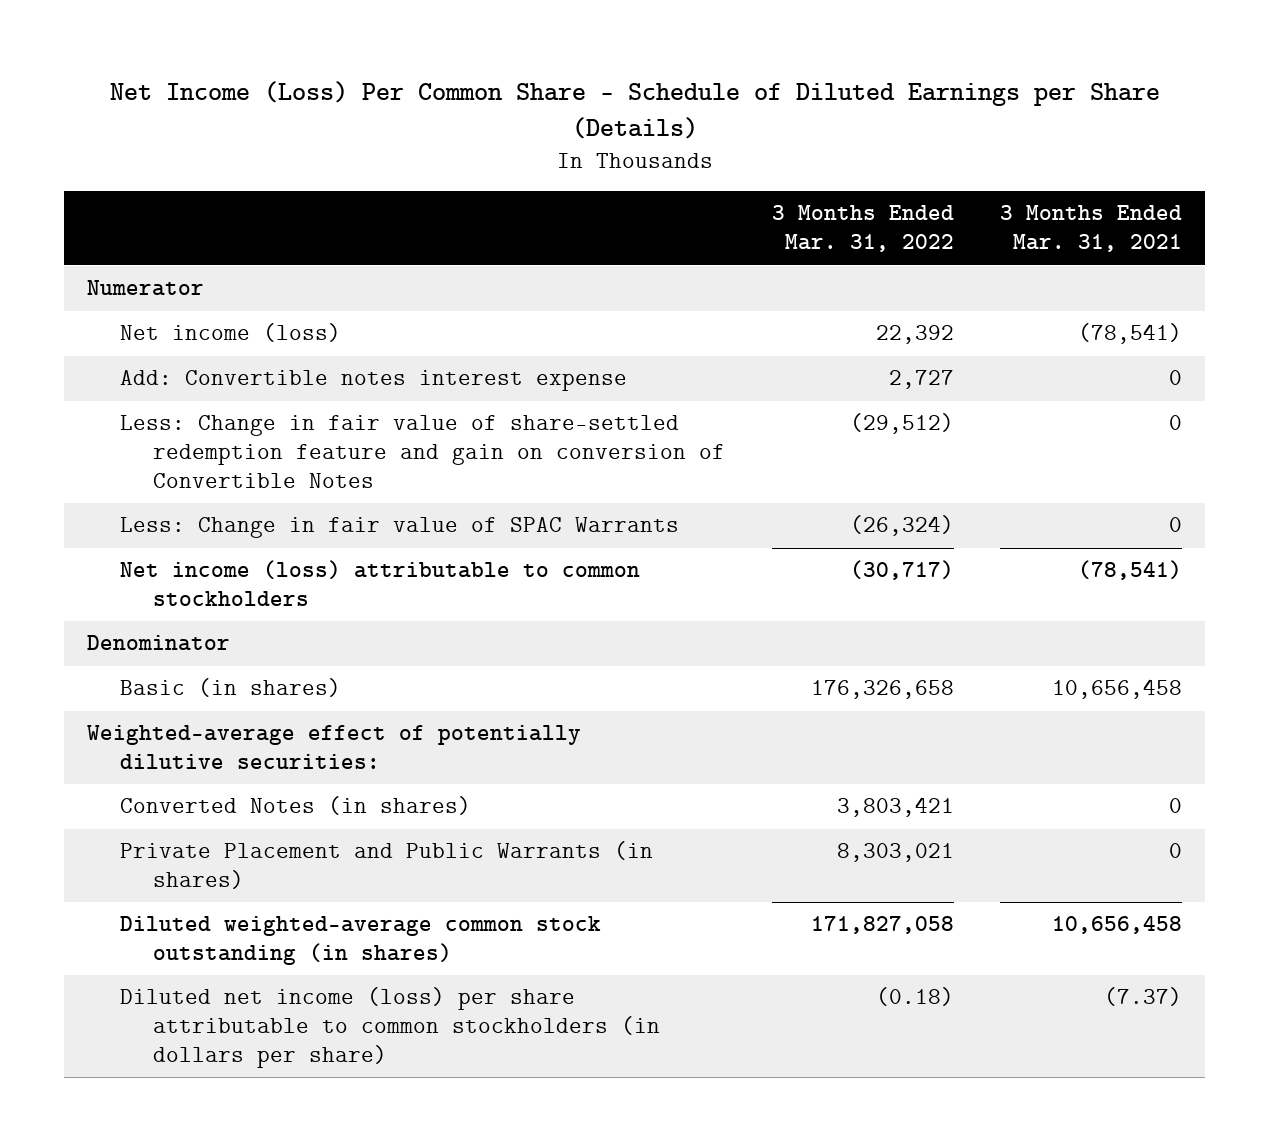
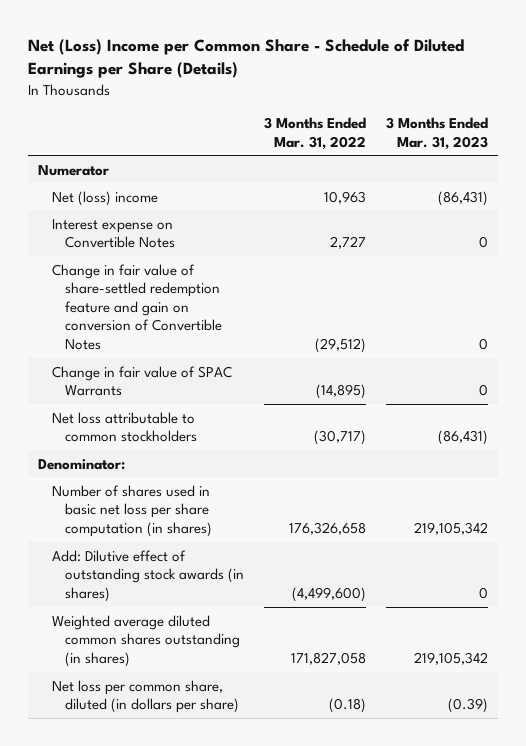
- Net Income (Loss) Per Common Share - Schedule of Diluted Earnings per Share (Details)
+ Net (Loss) Income per Common Share - Schedule of Diluted Earnings per Share (Details)
- | 3 Months Ended Mar. 31, 2022 | 3 Months Ended Mar. 31, 2021
+ | 3 Months Ended Mar. 31, 2022 | 3 Months Ended Mar. 31, 2023
- Net income (loss) | 22,392 | (78,541)
- Add: Convertible notes interest expense | 2,727 | 0
- Less: Change in fair value of share-settled redemption feature and gain on conversion of Convertible Notes | (29,512) | 0
- Less: Change in fair value of SPAC Warrants | (26,324) | 0
- Net income (loss) attributable to common stockholders | (30,717) | (78,541)
- Denominator
- Basic (in shares) | 176,326,658 | 10,656,458
- Weighted-average effect of potentially dilutive securities:
- Converted Notes (in shares) | 3,803,421 | 0
- Private Placement and Public Warrants (in shares) | 8,303,021 | 0
- Diluted weighted-average common stock outstanding (in shares) | 171,827,058 | 10,656,458
- Diluted net income (loss) per share attributable to common stockholders (in dollars per share) | (0.18) | (7.37)
+ Net (loss) income | 10,963 | (86,431)
+ Interest expense on Convertible Notes | 2,727 | 0
+ Change in fair value of share-settled redemption feature and gain on conversion of Convertible Notes | (29,512) | 0
+ Change in fair value of SPAC Warrants | (14,895) | 0
+ Net loss attributable to common stockholders | (30,717) | (86,431)
+ Denominator:
+ Number of shares used in basic net loss per share computation (in shares) | 176,326,658 | 219,105,342
+ Add: Dilutive effect of outstanding stock awards (in shares) | (4,499,600) | 0
+ Weighted average diluted common shares outstanding (in shares) | 171,827,058 | 219,105,342
+ Net loss per common share, diluted (in dollars per share) | (0.18) | (0.39)

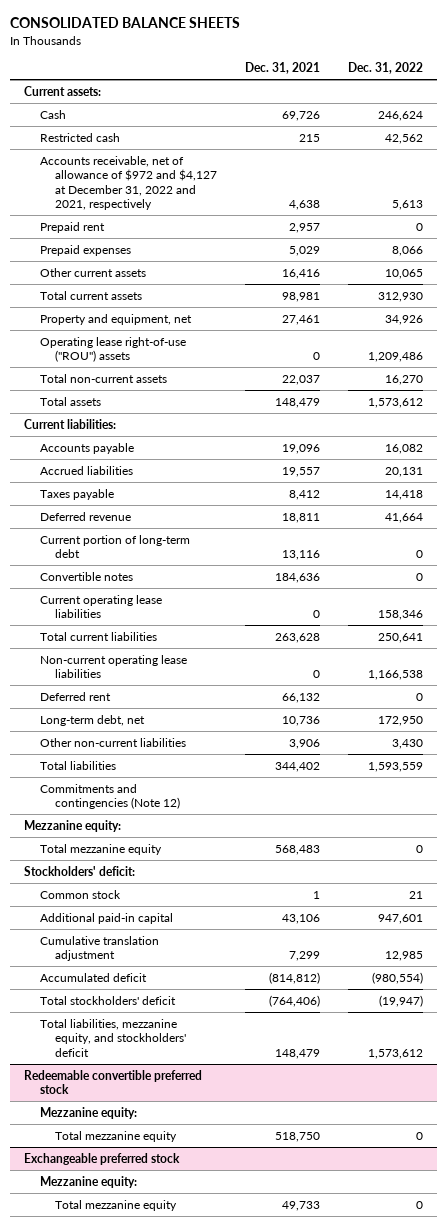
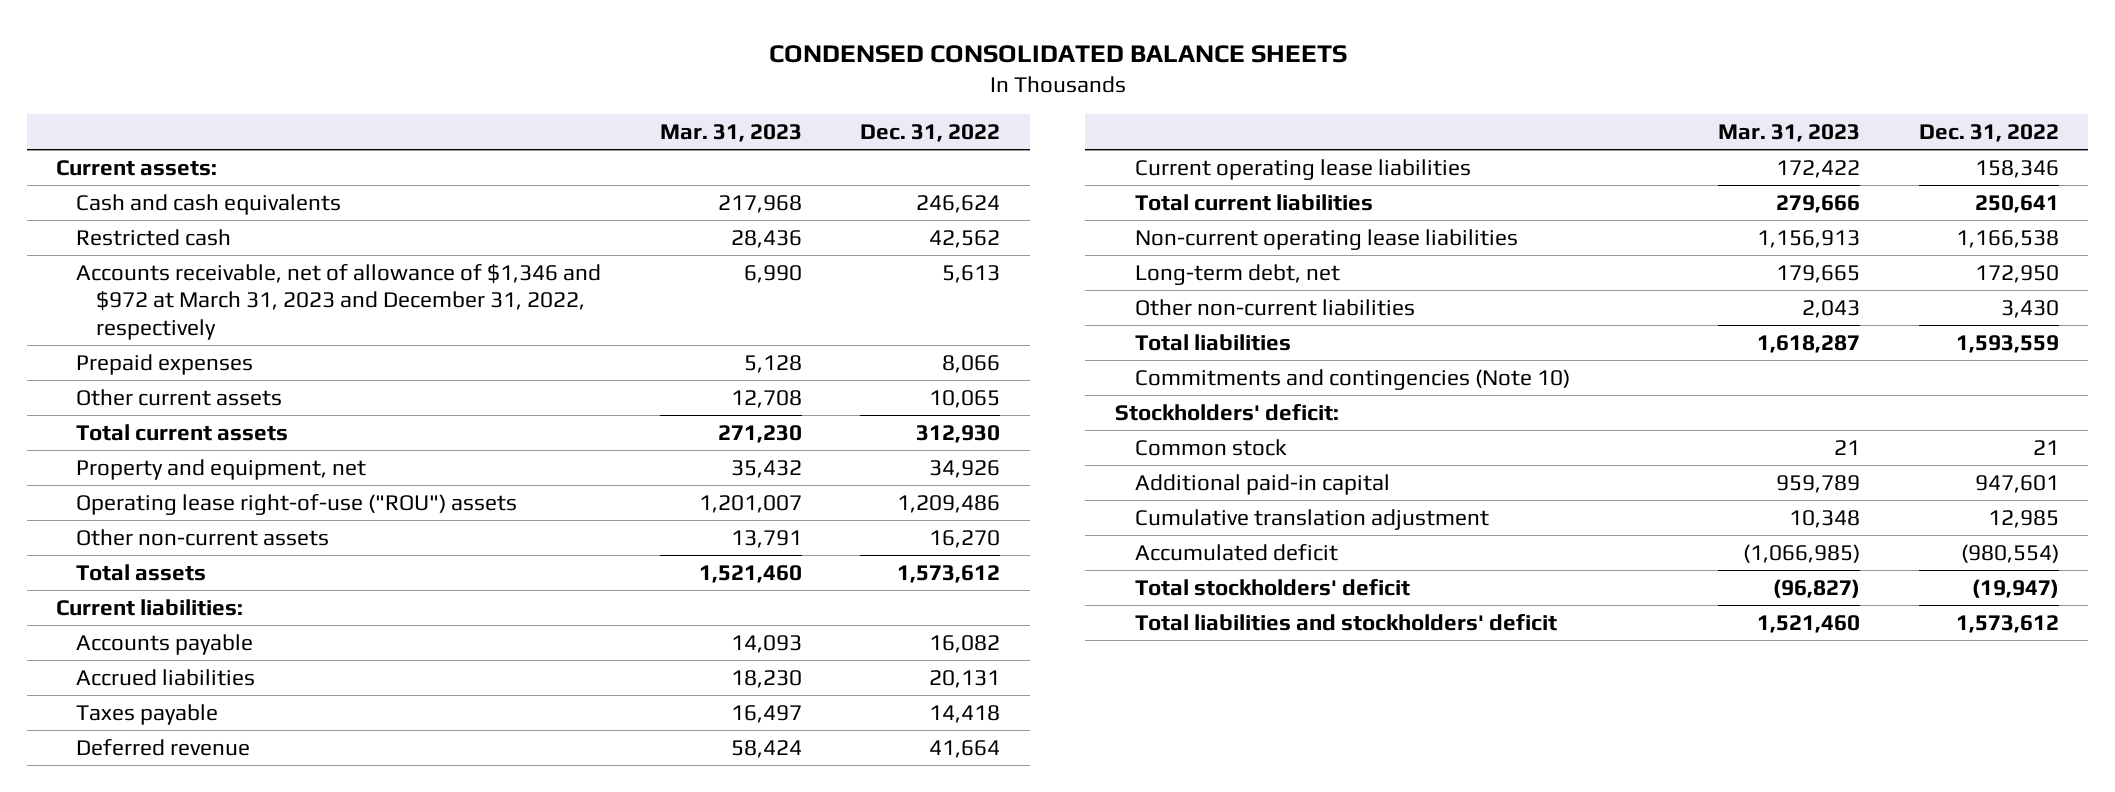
- CONSOLIDATED BALANCE SHEETS
+ CONDENSED CONSOLIDATED BALANCE SHEETS
- | Dec. 31, 2021 | Dec. 31, 2022
+ | Mar. 31, 2023 | Dec. 31, 2022
- Cash | 69,726 | 246,624
+ Cash and cash equivalents | 217,968 | 246,624
- Accounts receivable, net of allowance of $972 and $4,127 at December 31, 2022 and 2021, respectively | 4,638 | 5,613
- Prepaid rent | 2,957 | 0
+ Accounts receivable, net of allowance of $1,346 and $972 at March 31, 2023 and December 31, 2022, respectively | 6,990 | 5,613
- Total non-current assets | 22,037 | 16,270
+ Other non-current assets | 13,791 | 16,270
- Current portion of long-term debt | 13,116 | 0
- Convertible notes | 184,636 | 0
- Deferred rent | 66,132 | 0
- Commitments and contingencies (Note 12)
- Mezzanine equity:
- Total mezzanine equity | 568,483 | 0
+ Commitments and contingencies (Note 10)
- Total liabilities, mezzanine equity, and stockholders' deficit | 148,479 | 1,573,612
- Redeemable convertible preferred stock
- Mezzanine equity:
- Total mezzanine equity | 518,750 | 0
- Exchangeable preferred stock
- Mezzanine equity:
- Total mezzanine equity | 49,733 | 0
+ Total liabilities and stockholders' deficit | 1,521,460 | 1,573,612

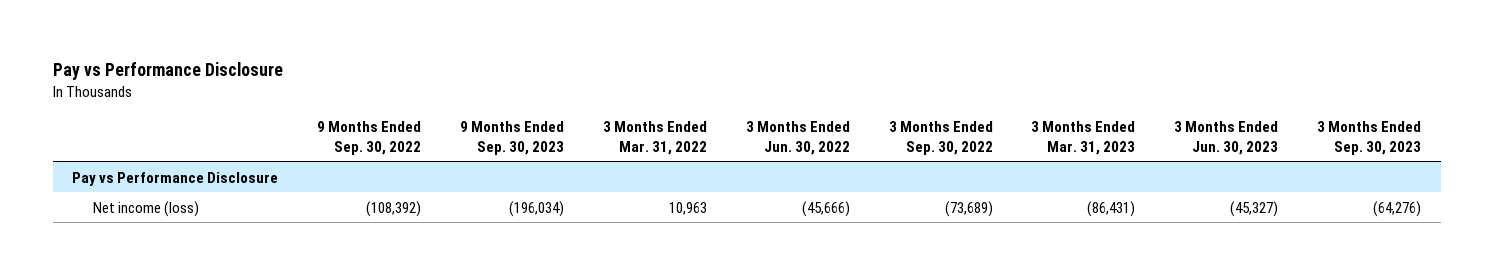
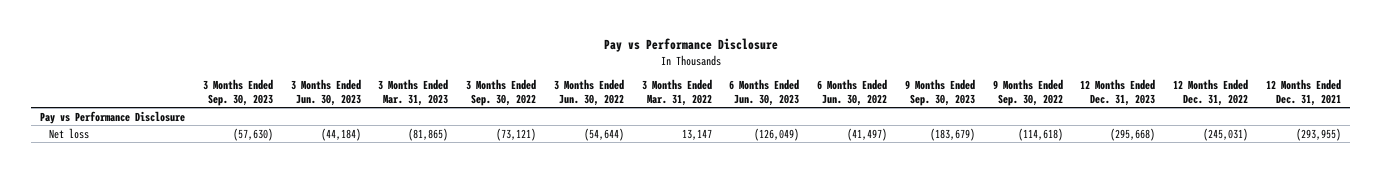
- | 9 Months Ended Sep. 30, 2022 | 9 Months Ended Sep. 30, 2023 | 3 Months Ended Mar. 31, 2022 | 3 Months Ended Jun. 30, 2022 | 3 Months Ended Sep. 30, 2022 | 3 Months Ended Mar. 31, 2023 | 3 Months Ended Jun. 30, 2023 | 3 Months Ended Sep. 30, 2023
+ | 3 Months Ended Sep. 30, 2023 | 3 Months Ended Jun. 30, 2023 | 3 Months Ended Mar. 31, 2023 | 3 Months Ended Sep. 30, 2022 | 3 Months Ended Jun. 30, 2022 | 3 Months Ended Mar. 31, 2022 | 6 Months Ended Jun. 30, 2023 | 6 Months Ended Jun. 30, 2022 | 9 Months Ended Sep. 30, 2023 | 9 Months Ended Sep. 30, 2022 | 12 Months Ended Dec. 31, 2023 | 12 Months Ended Dec. 31, 2022 | 12 Months Ended Dec. 31, 2021
- Net income (loss) | (108,392) | (196,034) | 10,963 | (45,666) | (73,689) | (86,431) | (45,327) | (64,276)
+ Net loss | (57,630) | (44,184) | (81,865) | (73,121) | (54,644) | 13,147 | (126,049) | (41,497) | (183,679) | (114,618) | (295,668) | (245,031) | (293,955)

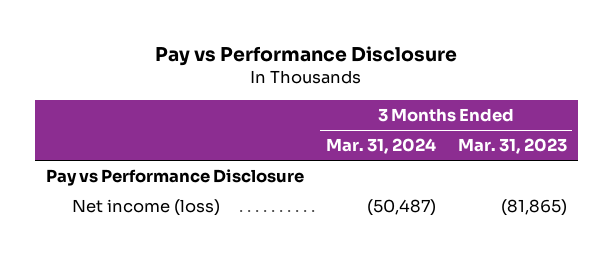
- | 3 Months Ended Sep. 30, 2023 | 3 Months Ended Jun. 30, 2023 | 3 Months Ended Mar. 31, 2023 | 3 Months Ended Sep. 30, 2022 | 3 Months Ended Jun. 30, 2022 | 3 Months Ended Mar. 31, 2022 | 6 Months Ended Jun. 30, 2023 | 6 Months Ended Jun. 30, 2022 | 9 Months Ended Sep. 30, 2023 | 9 Months Ended Sep. 30, 2022 | 12 Months Ended Dec. 31, 2023 | 12 Months Ended Dec. 31, 2022 | 12 Months Ended Dec. 31, 2021
+ | 3 Months Ended Mar. 31, 2024 | 3 Months Ended Mar. 31, 2023
- Net loss | (57,630) | (44,184) | (81,865) | (73,121) | (54,644) | 13,147 | (126,049) | (41,497) | (183,679) | (114,618) | (295,668) | (245,031) | (293,955)
+ Net income (loss) | (50,487) | (81,865)

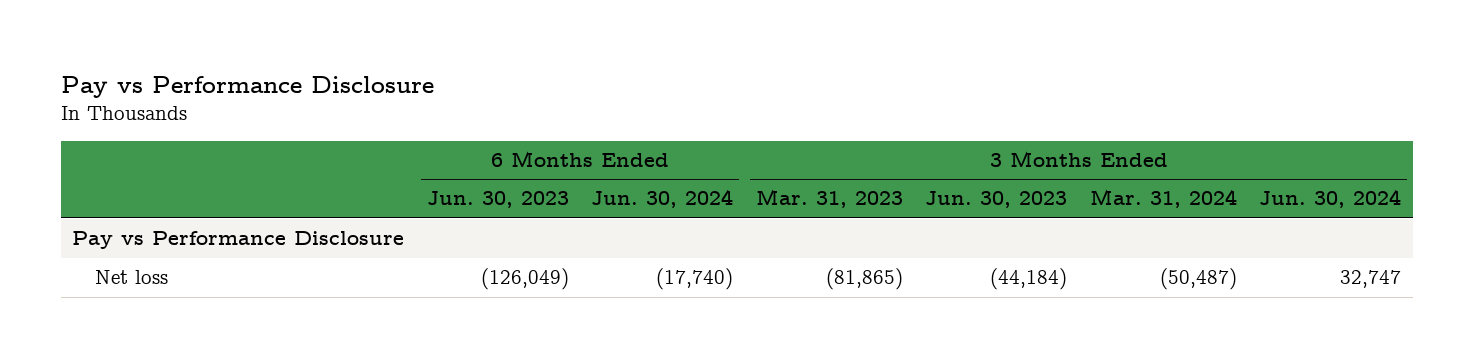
- | 3 Months Ended Mar. 31, 2024 | 3 Months Ended Mar. 31, 2023
+ | 6 Months Ended Jun. 30, 2023 | 6 Months Ended Jun. 30, 2024 | 3 Months Ended Mar. 31, 2023 | 3 Months Ended Jun. 30, 2023 | 3 Months Ended Mar. 31, 2024 | 3 Months Ended Jun. 30, 2024
- Net income (loss) | (50,487) | (81,865)
+ Net loss | (126,049) | (17,740) | (81,865) | (44,184) | (50,487) | 32,747

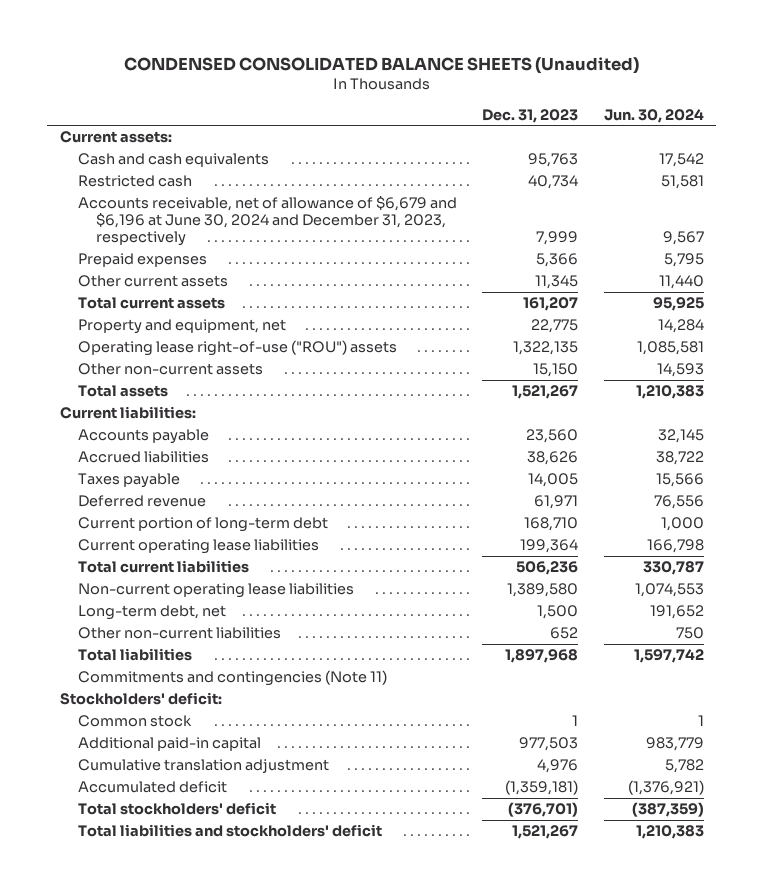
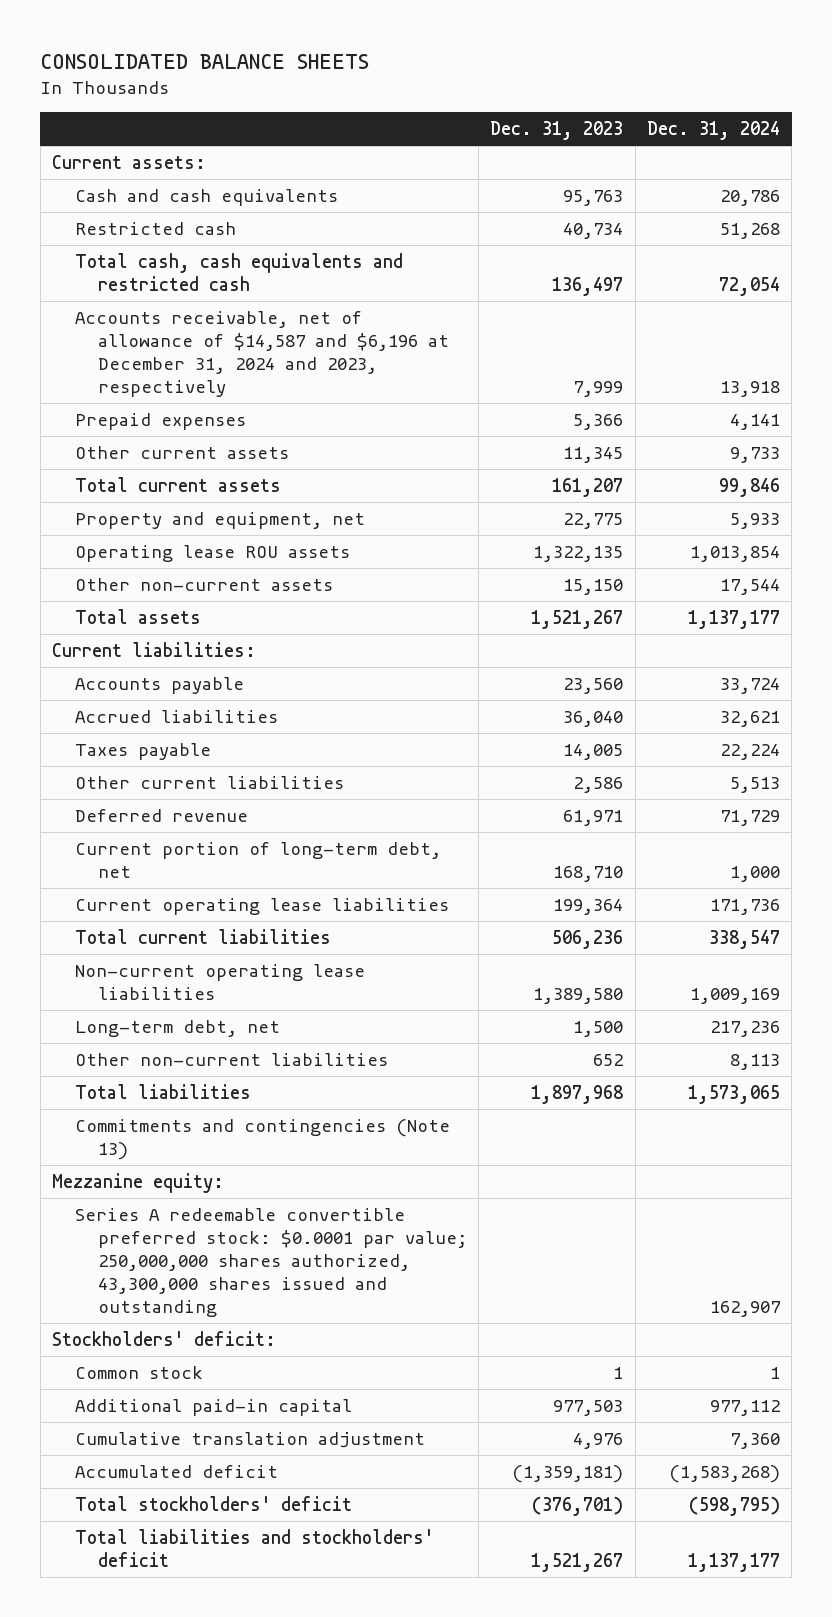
- CONDENSED CONSOLIDATED BALANCE SHEETS (Unaudited)
+ CONSOLIDATED BALANCE SHEETS
- | Dec. 31, 2023 | Jun. 30, 2024
+ | Dec. 31, 2023 | Dec. 31, 2024
- Accounts receivable, net of allowance of $6,679 and $6,196 at June 30, 2024 and December 31, 2023, respectively | 7,999 | 9,567
+ Total cash, cash equivalents and restricted cash | 136,497 | 72,054
+ Accounts receivable, net of allowance of $14,587 and $6,196 at December 31, 2024 and 2023, respectively | 7,999 | 13,918
- Operating lease right-of-use ("ROU") assets | 1,322,135 | 1,085,581
+ Operating lease ROU assets | 1,322,135 | 1,013,854
- Accrued liabilities | 38,626 | 38,722
+ Accrued liabilities | 36,040 | 32,621
+ Other current liabilities | 2,586 | 5,513
- Current portion of long-term debt | 168,710 | 1,000
+ Current portion of long-term debt, net | 168,710 | 1,000
- Commitments and contingencies (Note 11)
+ Commitments and contingencies (Note 13)
+ Mezzanine equity:
+ Series A redeemable convertible preferred stock: $0.0001 par value; 250,000,000 shares authorized, 43,300,000 shares issued and outstanding | | 162,907

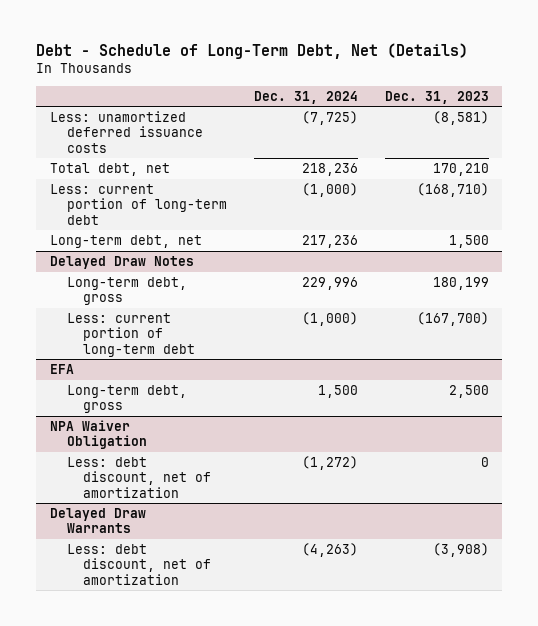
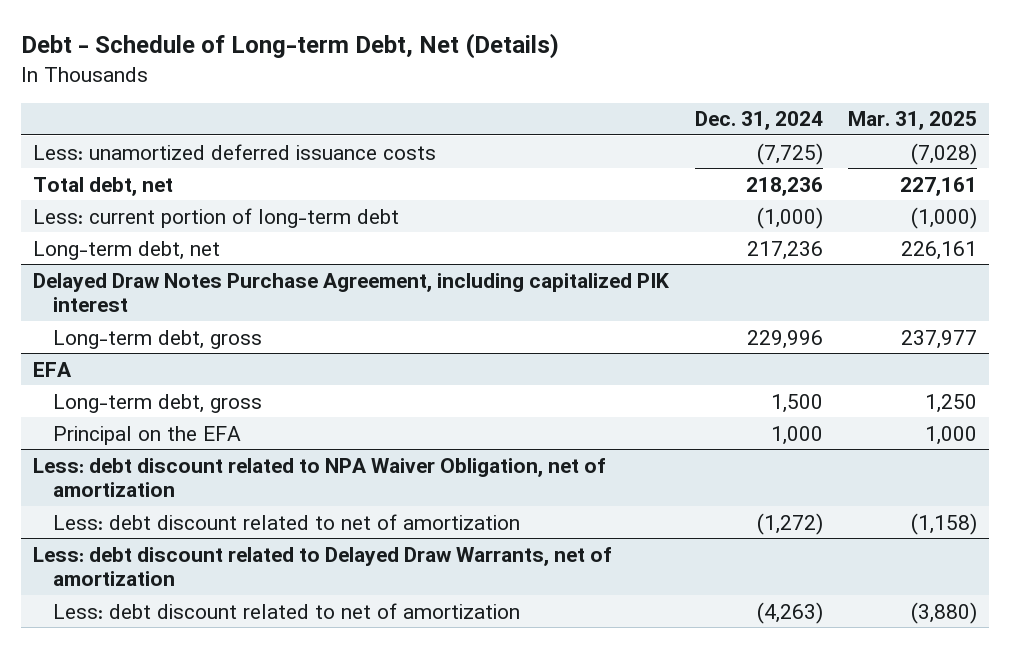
- Debt - Schedule of Long-Term Debt, Net (Details)
+ Debt - Schedule of Long-term Debt, Net (Details)
- | Dec. 31, 2024 | Dec. 31, 2023
+ | Dec. 31, 2024 | Mar. 31, 2025
- Delayed Draw Notes
+ Delayed Draw Notes Purchase Agreement, including capitalized PIK interest
- Less: current portion of long-term debt | (1,000) | (167,700)
- NPA Waiver Obligation
- Less: debt discount, net of amortization | (1,272) | 0
- Delayed Draw Warrants
- Less: debt discount, net of amortization | (4,263) | (3,908)
@ EFA
+ Principal on the EFA | 1,000 | 1,000
+ Less: debt discount related to NPA Waiver Obligation, net of amortization
+ Less: debt discount related to net of amortization | (1,272) | (1,158)
+ Less: debt discount related to Delayed Draw Warrants, net of amortization
+ Less: debt discount related to net of amortization | (4,263) | (3,880)

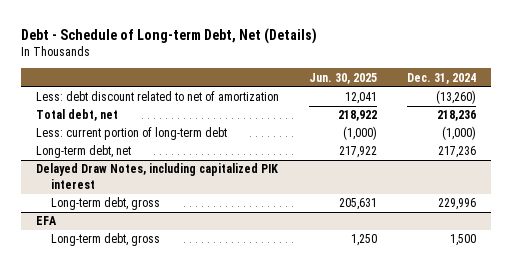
- | Dec. 31, 2024 | Mar. 31, 2025
+ | Jun. 30, 2025 | Dec. 31, 2024
- Less: unamortized deferred issuance costs | (7,725) | (7,028)
+ Less: debt discount related to net of amortization | 12,041 | (13,260)
- Delayed Draw Notes Purchase Agreement, including capitalized PIK interest
+ Delayed Draw Notes, including capitalized PIK interest
@ EFA
- Principal on the EFA | 1,000 | 1,000
- Less: debt discount related to NPA Waiver Obligation, net of amortization
- Less: debt discount related to net of amortization | (1,272) | (1,158)
- Less: debt discount related to Delayed Draw Warrants, net of amortization
- Less: debt discount related to net of amortization | (4,263) | (3,880)

